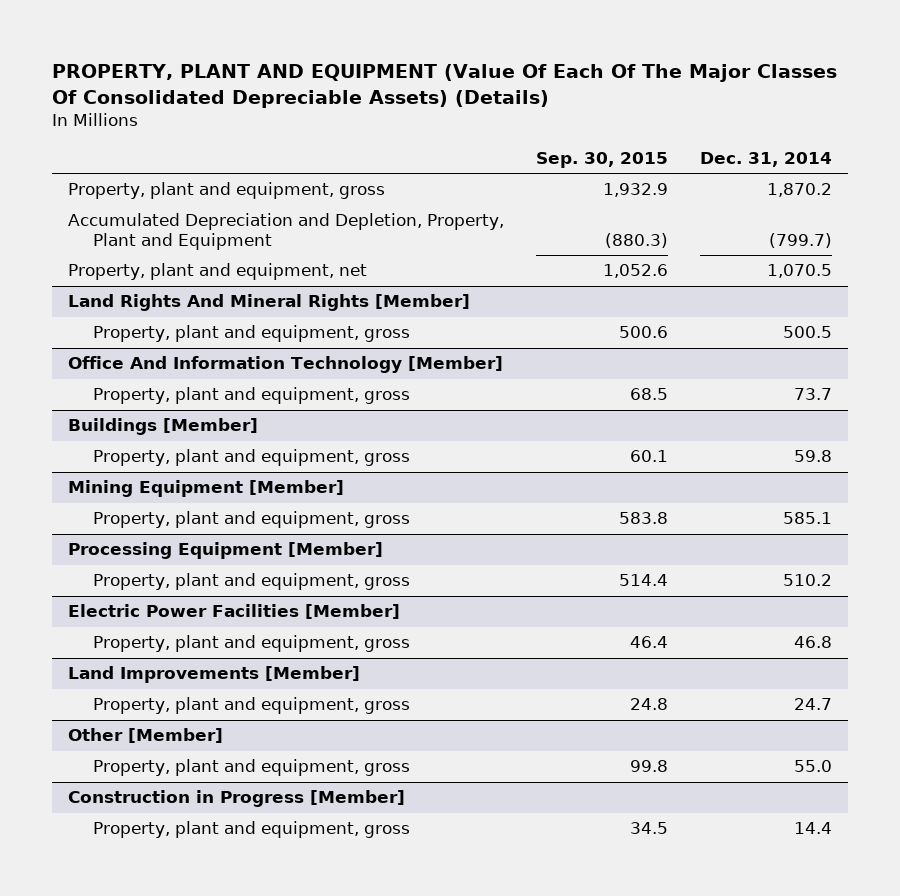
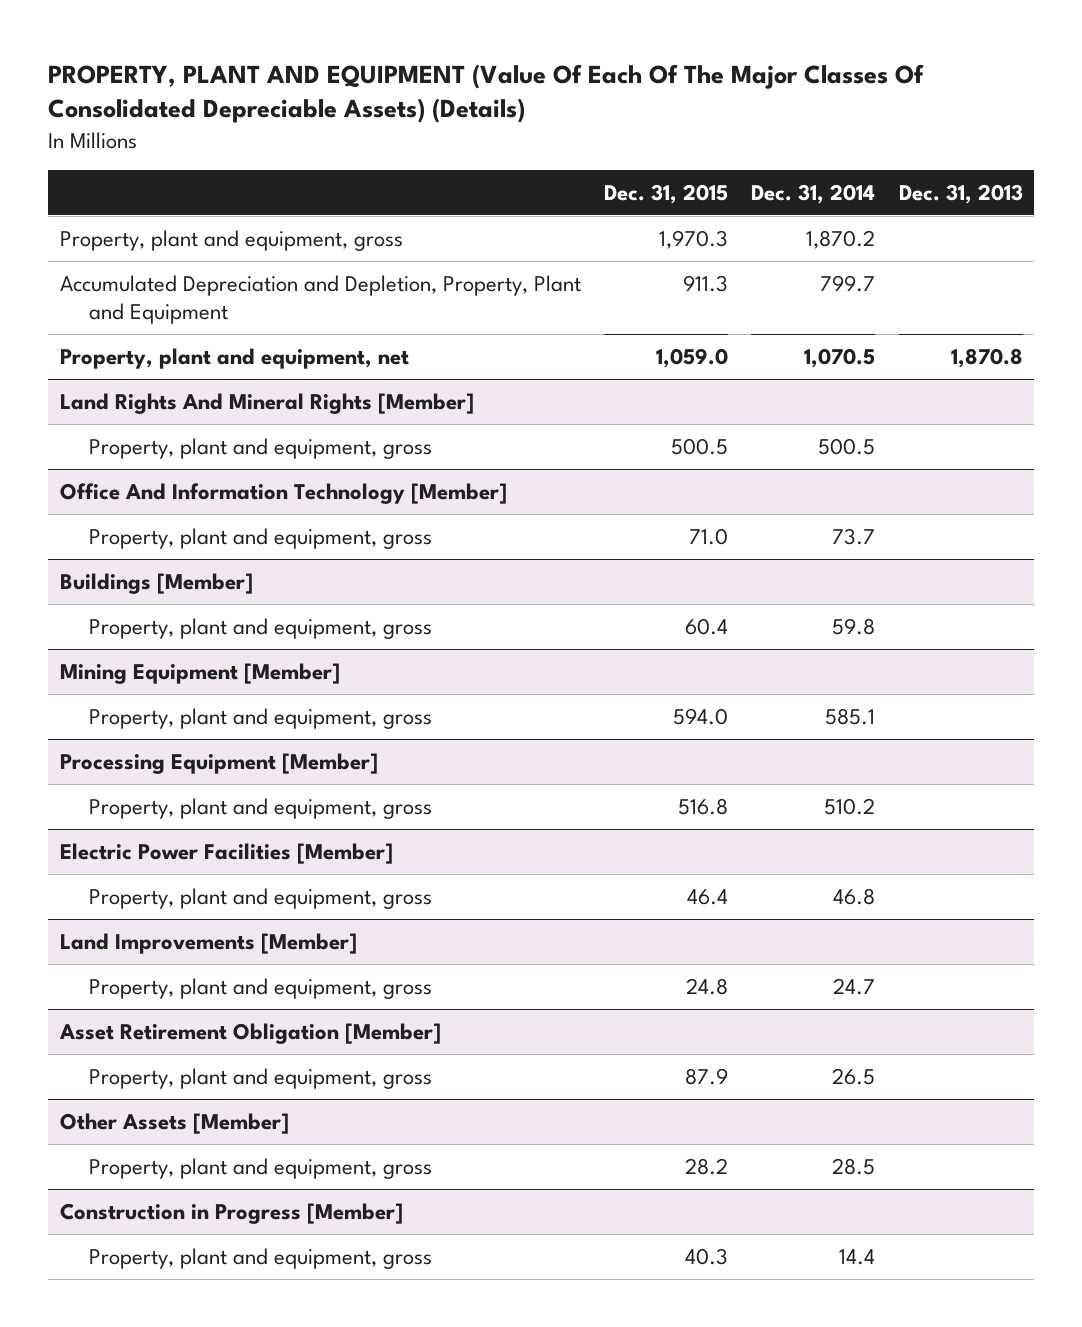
- | Sep. 30, 2015 | Dec. 31, 2014
+ | Dec. 31, 2015 | Dec. 31, 2014 | Dec. 31, 2013
- Accumulated Depreciation and Depletion, Property, Plant and Equipment | (880.3) | (799.7)
+ Accumulated Depreciation and Depletion, Property, Plant and Equipment | 911.3 | 799.7 |
- Other [Member]
- Property, plant and equipment, gross | 99.8 | 55.0
+ Asset Retirement Obligation [Member]
+ Property, plant and equipment, gross | 87.9 | 26.5 |
+ Other Assets [Member]
+ Property, plant and equipment, gross | 28.2 | 28.5 |

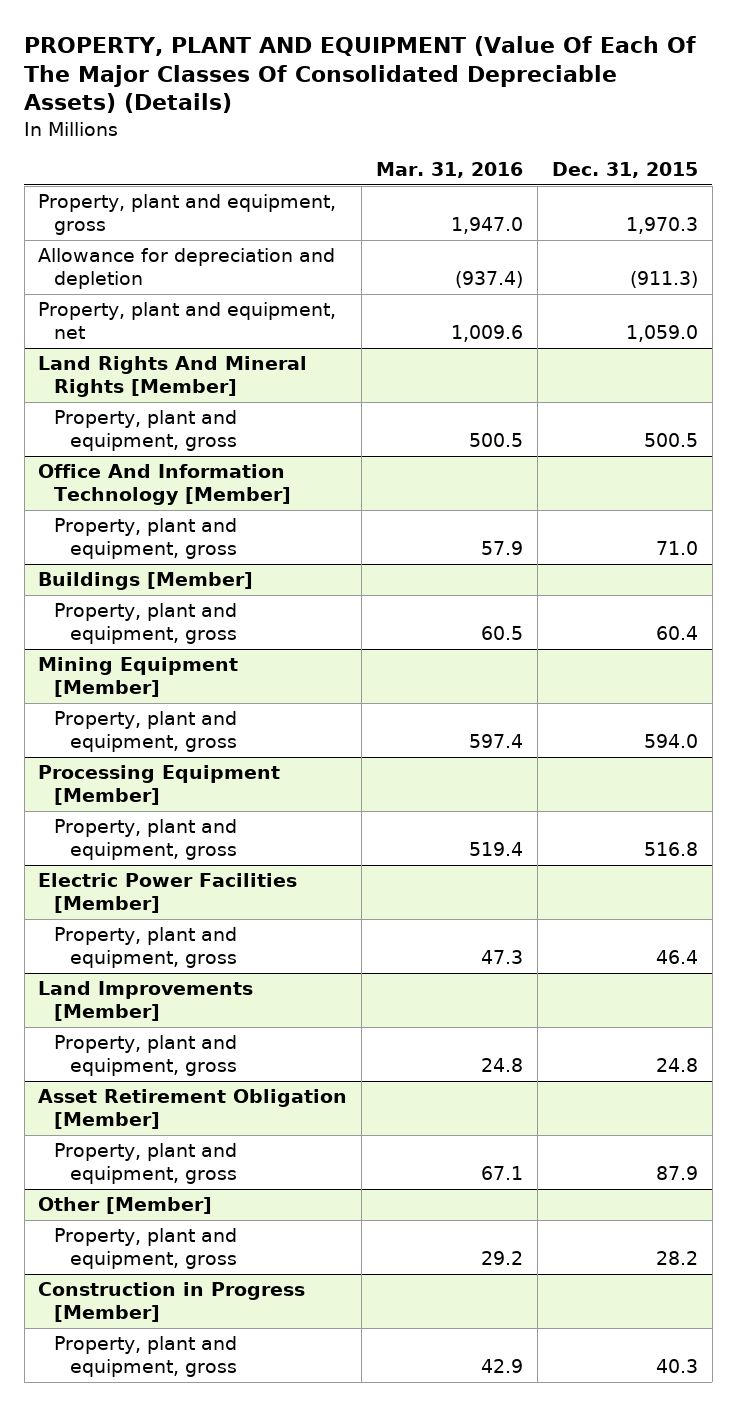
- | Dec. 31, 2015 | Dec. 31, 2014 | Dec. 31, 2013
+ | Mar. 31, 2016 | Dec. 31, 2015
- Accumulated Depreciation and Depletion, Property, Plant and Equipment | 911.3 | 799.7 |
+ Allowance for depreciation and depletion | (937.4) | (911.3)
- Other Assets [Member]
+ Other [Member]

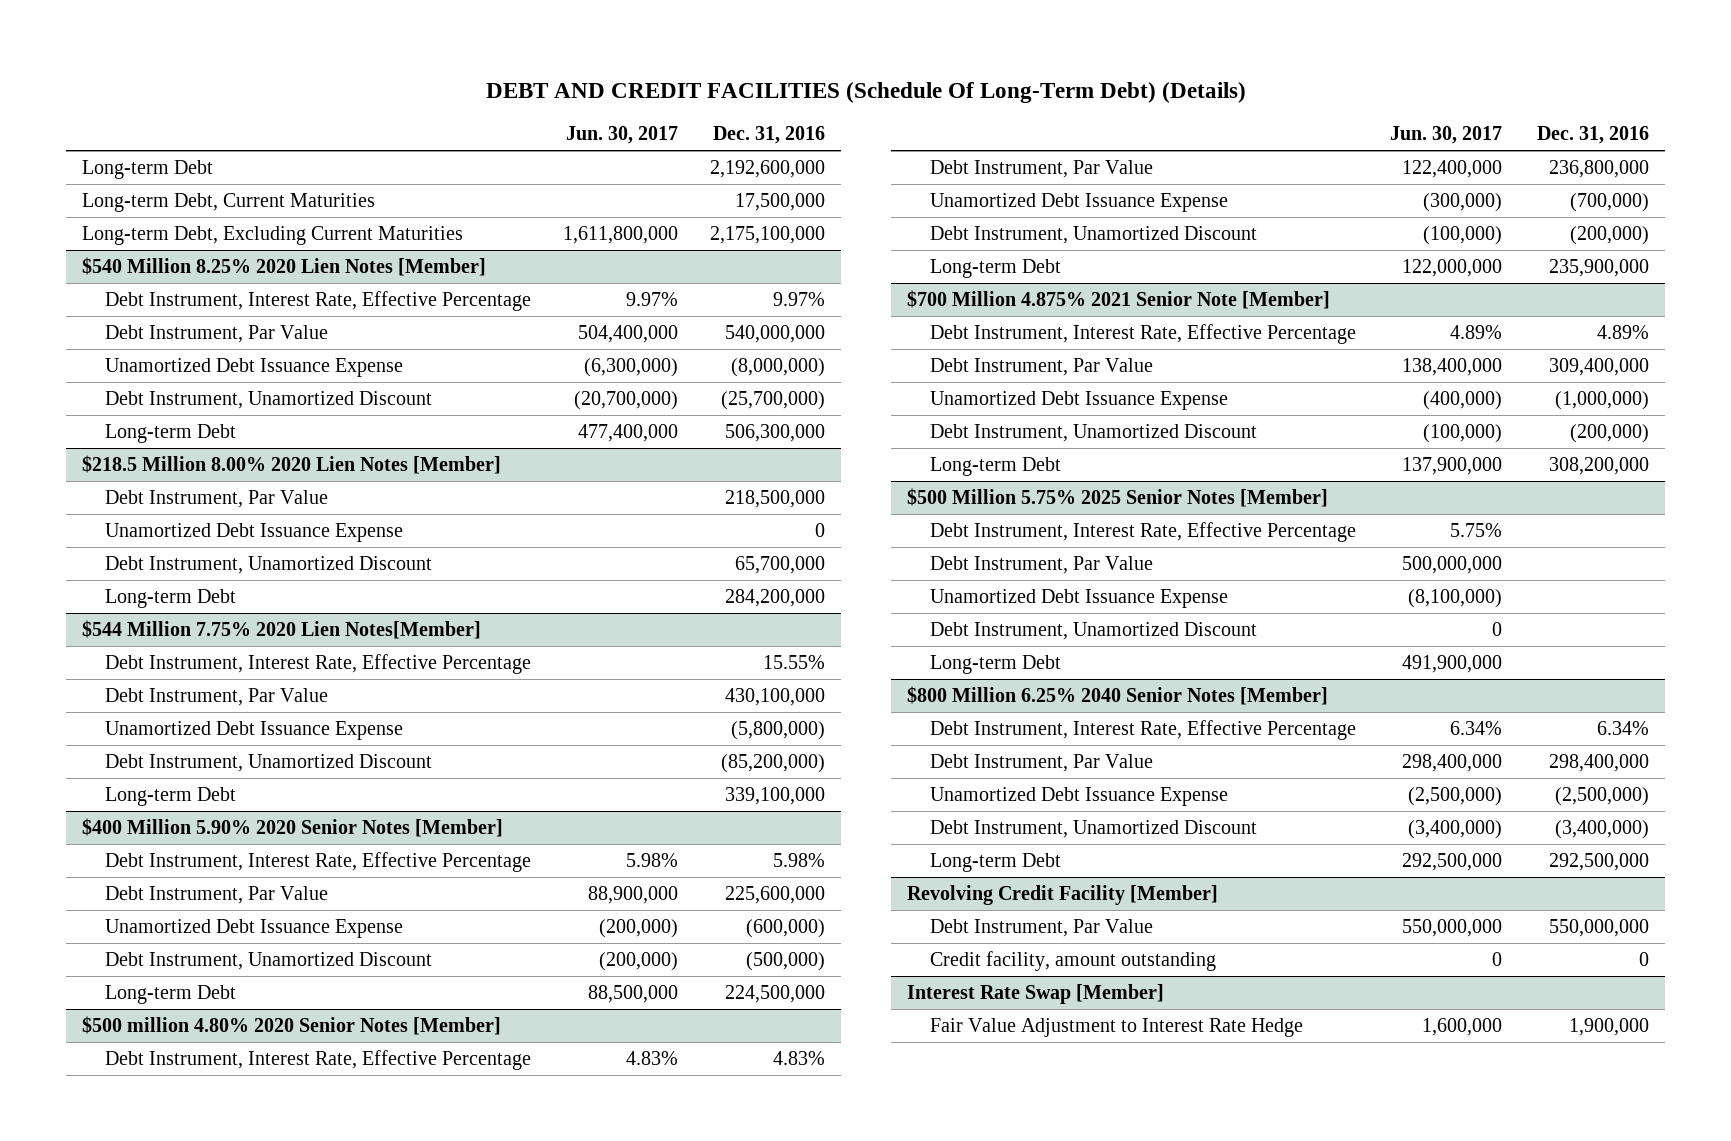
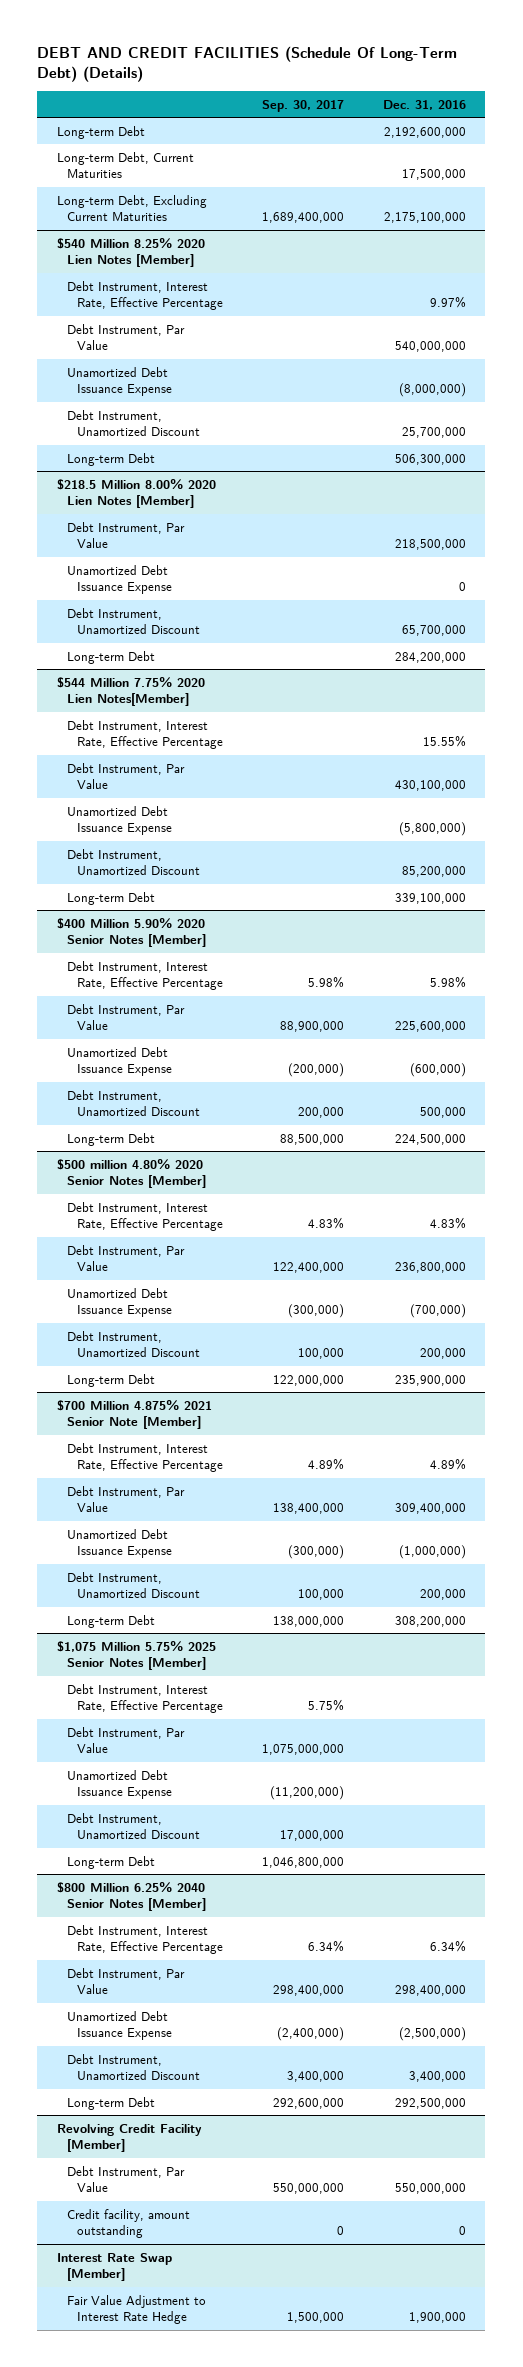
- | Jun. 30, 2017 | Dec. 31, 2016
+ | Sep. 30, 2017 | Dec. 31, 2016
@ $540 Million 8.25% 2020 Lien Notes [Member]
- Debt Instrument, Unamortized Discount | (20,700,000) | (25,700,000)
+ Debt Instrument, Unamortized Discount | | 25,700,000
@ $544 Million 7.75% 2020 Lien Notes[Member]
- Debt Instrument, Unamortized Discount | | (85,200,000)
+ Debt Instrument, Unamortized Discount | | 85,200,000
@ $400 Million 5.90% 2020 Senior Notes [Member]
- Debt Instrument, Unamortized Discount | (200,000) | (500,000)
+ Debt Instrument, Unamortized Discount | 200,000 | 500,000
@ $500 million 4.80% 2020 Senior Notes [Member]
- Debt Instrument, Unamortized Discount | (100,000) | (200,000)
+ Debt Instrument, Unamortized Discount | 100,000 | 200,000
@ $700 Million 4.875% 2021 Senior Note [Member]
- Debt Instrument, Unamortized Discount | (100,000) | (200,000)
+ Debt Instrument, Unamortized Discount | 100,000 | 200,000
- $500 Million 5.75% 2025 Senior Notes [Member]
+ $1,075 Million 5.75% 2025 Senior Notes [Member]
@ $800 Million 6.25% 2040 Senior Notes [Member]
- Debt Instrument, Unamortized Discount | (3,400,000) | (3,400,000)
+ Debt Instrument, Unamortized Discount | 3,400,000 | 3,400,000

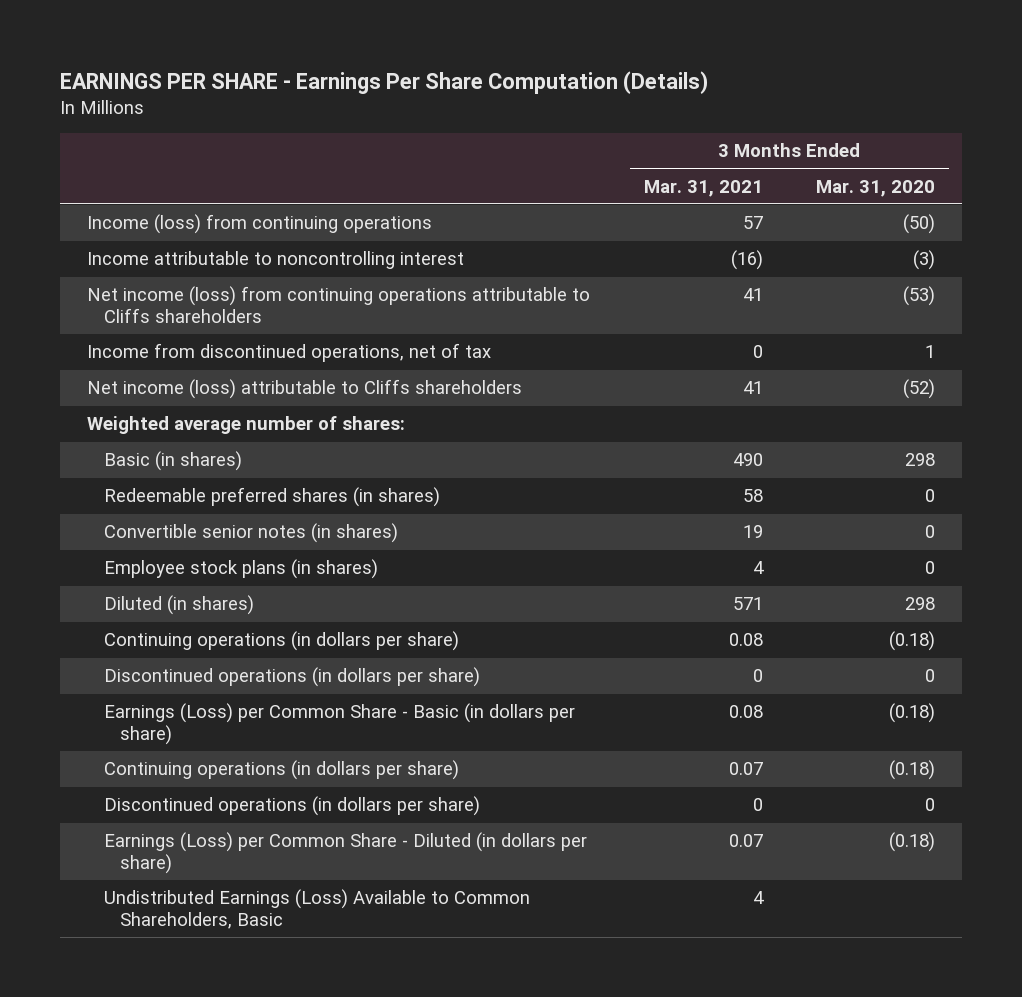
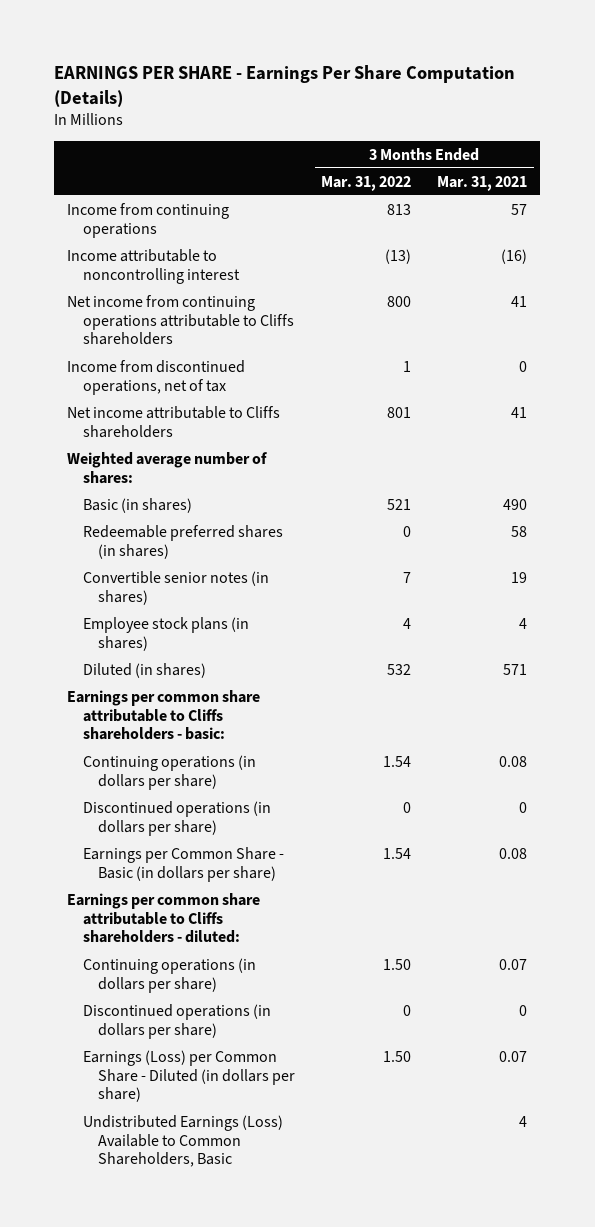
- | 3 Months Ended Mar. 31, 2021 | 3 Months Ended Mar. 31, 2020
+ | 3 Months Ended Mar. 31, 2022 | 3 Months Ended Mar. 31, 2021
- Income (loss) from continuing operations | 57 | (50)
+ Income from continuing operations | 813 | 57
- Net income (loss) from continuing operations attributable to Cliffs shareholders | 41 | (53)
+ Net income from continuing operations attributable to Cliffs shareholders | 800 | 41
- Net income (loss) attributable to Cliffs shareholders | 41 | (52)
+ Net income attributable to Cliffs shareholders | 801 | 41
+ Earnings per common share attributable to Cliffs shareholders - basic:
- Earnings (Loss) per Common Share - Basic (in dollars per share) | 0.08 | (0.18)
+ Earnings per Common Share - Basic (in dollars per share) | 1.54 | 0.08
+ Earnings per common share attributable to Cliffs shareholders - diluted:

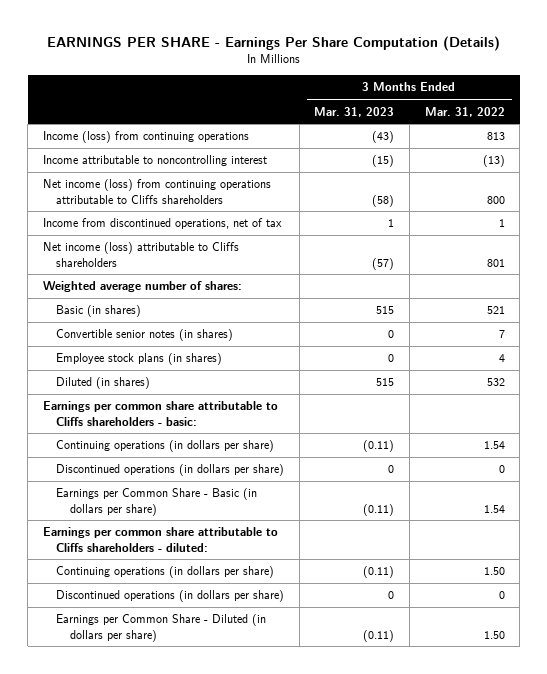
- | 3 Months Ended Mar. 31, 2022 | 3 Months Ended Mar. 31, 2021
+ | 3 Months Ended Mar. 31, 2023 | 3 Months Ended Mar. 31, 2022
- Income from continuing operations | 813 | 57
+ Income (loss) from continuing operations | (43) | 813
- Net income from continuing operations attributable to Cliffs shareholders | 800 | 41
+ Net income (loss) from continuing operations attributable to Cliffs shareholders | (58) | 800
- Net income attributable to Cliffs shareholders | 801 | 41
+ Net income (loss) attributable to Cliffs shareholders | (57) | 801
- Redeemable preferred shares (in shares) | 0 | 58
- Earnings (Loss) per Common Share - Diluted (in dollars per share) | 1.50 | 0.07
- Undistributed Earnings (Loss) Available to Common Shareholders, Basic | | 4
+ Earnings per Common Share - Diluted (in dollars per share) | (0.11) | 1.50

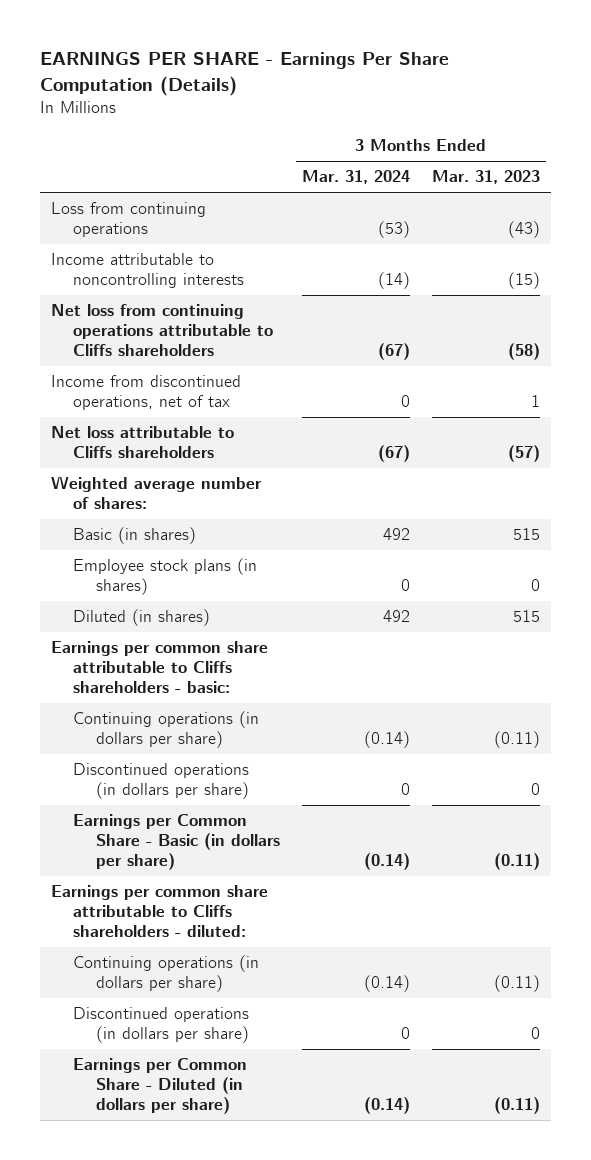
- | 3 Months Ended Mar. 31, 2023 | 3 Months Ended Mar. 31, 2022
+ | 3 Months Ended Mar. 31, 2024 | 3 Months Ended Mar. 31, 2023
- Income (loss) from continuing operations | (43) | 813
- Income attributable to noncontrolling interest | (15) | (13)
- Net income (loss) from continuing operations attributable to Cliffs shareholders | (58) | 800
+ Loss from continuing operations | (53) | (43)
+ Income attributable to noncontrolling interests | (14) | (15)
+ Net loss from continuing operations attributable to Cliffs shareholders | (67) | (58)
- Net income (loss) attributable to Cliffs shareholders | (57) | 801
+ Net loss attributable to Cliffs shareholders | (67) | (57)
- Convertible senior notes (in shares) | 0 | 7

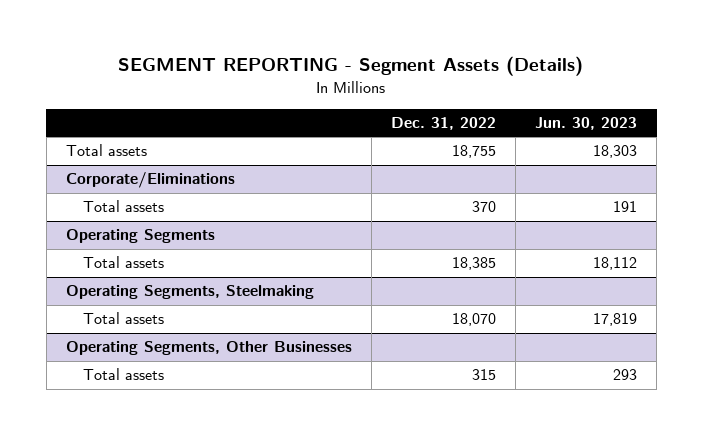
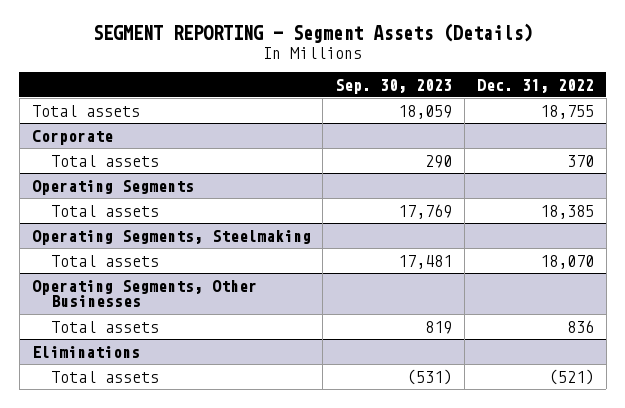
- | Dec. 31, 2022 | Jun. 30, 2023
+ | Sep. 30, 2023 | Dec. 31, 2022
- Corporate/Eliminations
+ Corporate
@ Operating Segments, Other Businesses
- Total assets | 315 | 293
+ Total assets | 819 | 836
+ Eliminations
+ Total assets | (531) | (521)

